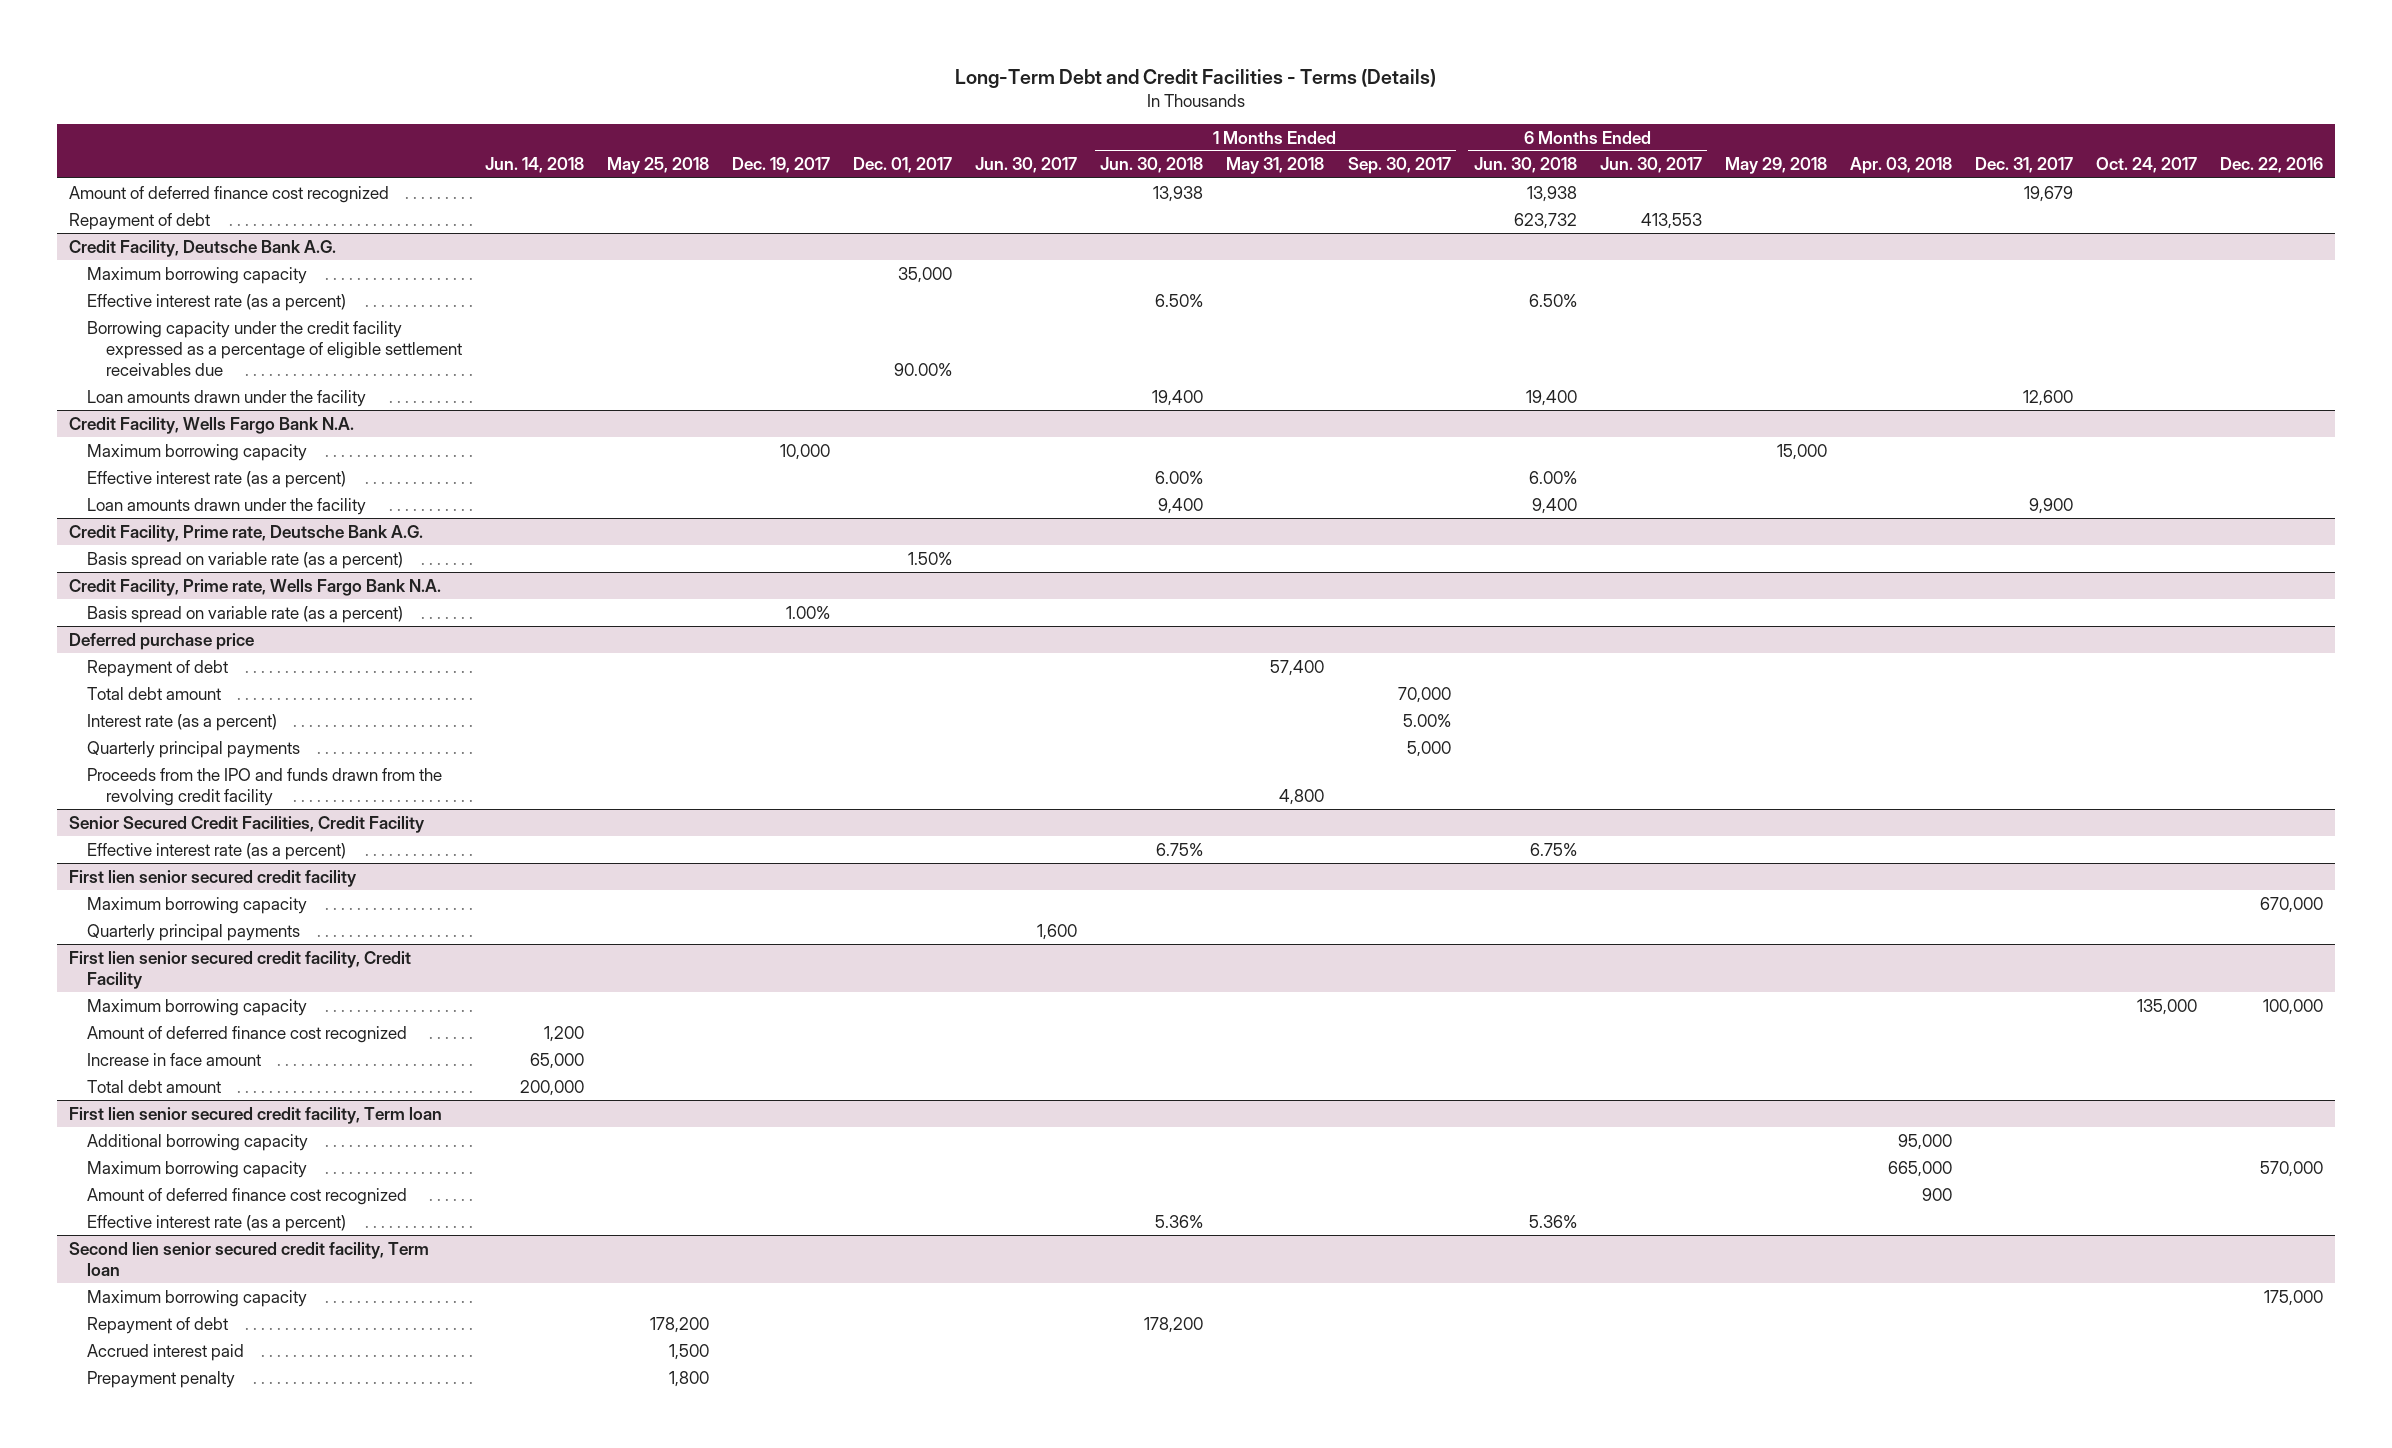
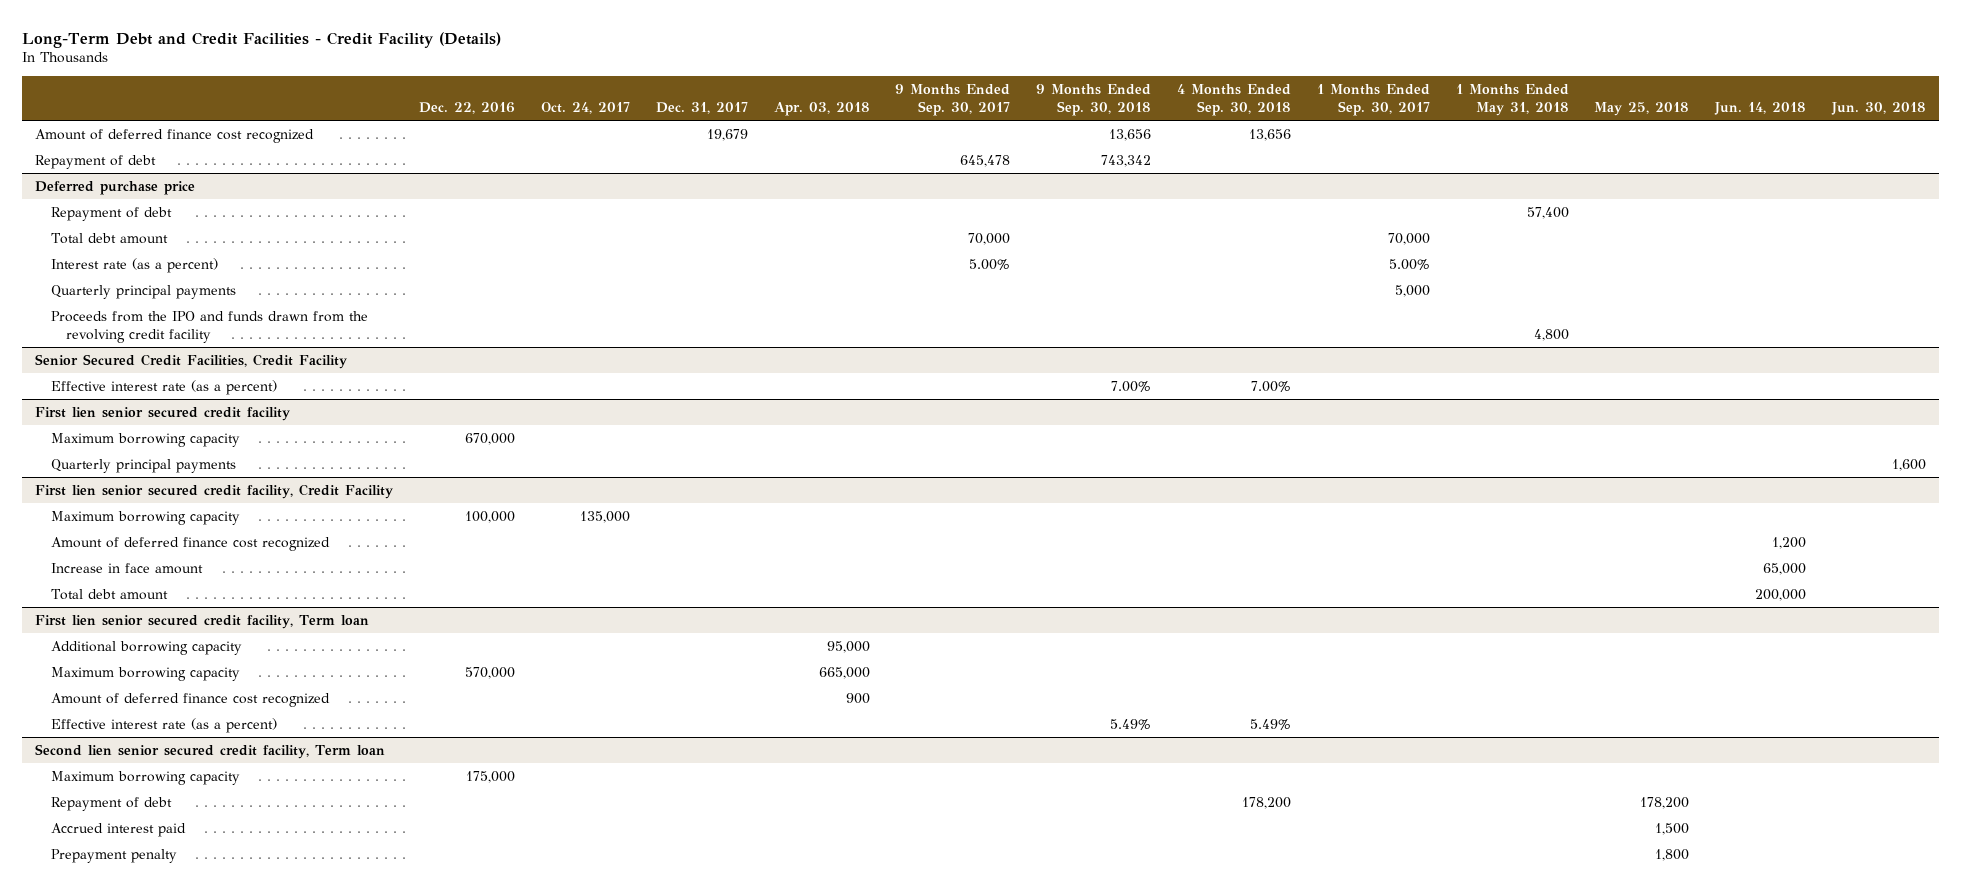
- Long-Term Debt and Credit Facilities - Terms (Details)
+ Long-Term Debt and Credit Facilities - Credit Facility (Details)
- | Jun. 14, 2018 | May 25, 2018 | Dec. 19, 2017 | Dec. 01, 2017 | Jun. 30, 2017 | 1 Months Ended Jun. 30, 2018 | 1 Months Ended May 31, 2018 | 1 Months Ended Sep. 30, 2017 | 6 Months Ended Jun. 30, 2018 | 6 Months Ended Jun. 30, 2017 | May 29, 2018 | Apr. 03, 2018 | Dec. 31, 2017 | Oct. 24, 2017 | Dec. 22, 2016
+ | Dec. 22, 2016 | Oct. 24, 2017 | Dec. 31, 2017 | Apr. 03, 2018 | 9 Months Ended Sep. 30, 2017 | 9 Months Ended Sep. 30, 2018 | 4 Months Ended Sep. 30, 2018 | 1 Months Ended Sep. 30, 2017 | 1 Months Ended May 31, 2018 | May 25, 2018 | Jun. 14, 2018 | Jun. 30, 2018
- Credit Facility, Deutsche Bank A.G.
- Maximum borrowing capacity | | | | 35,000 | | | | | | | | | | |
- Effective interest rate (as a percent) | | | | | | 6.50% | | | 6.50% | | | | | |
- Borrowing capacity under the credit facility expressed as a percentage of eligible settlement receivables due | | | | 90.00% | | | | | | | | | | |
- Loan amounts drawn under the facility | | | | | | 19,400 | | | 19,400 | | | | 12,600 | |
- Credit Facility, Wells Fargo Bank N.A.
- Maximum borrowing capacity | | | 10,000 | | | | | | | | 15,000 | | | |
- Effective interest rate (as a percent) | | | | | | 6.00% | | | 6.00% | | | | | |
- Loan amounts drawn under the facility | | | | | | 9,400 | | | 9,400 | | | | 9,900 | |
- Credit Facility, Prime rate, Deutsche Bank A.G.
- Basis spread on variable rate (as a percent) | | | | 1.50% | | | | | | | | | | |
- Credit Facility, Prime rate, Wells Fargo Bank N.A.
- Basis spread on variable rate (as a percent) | | | 1.00% | | | | | | | | | | | |

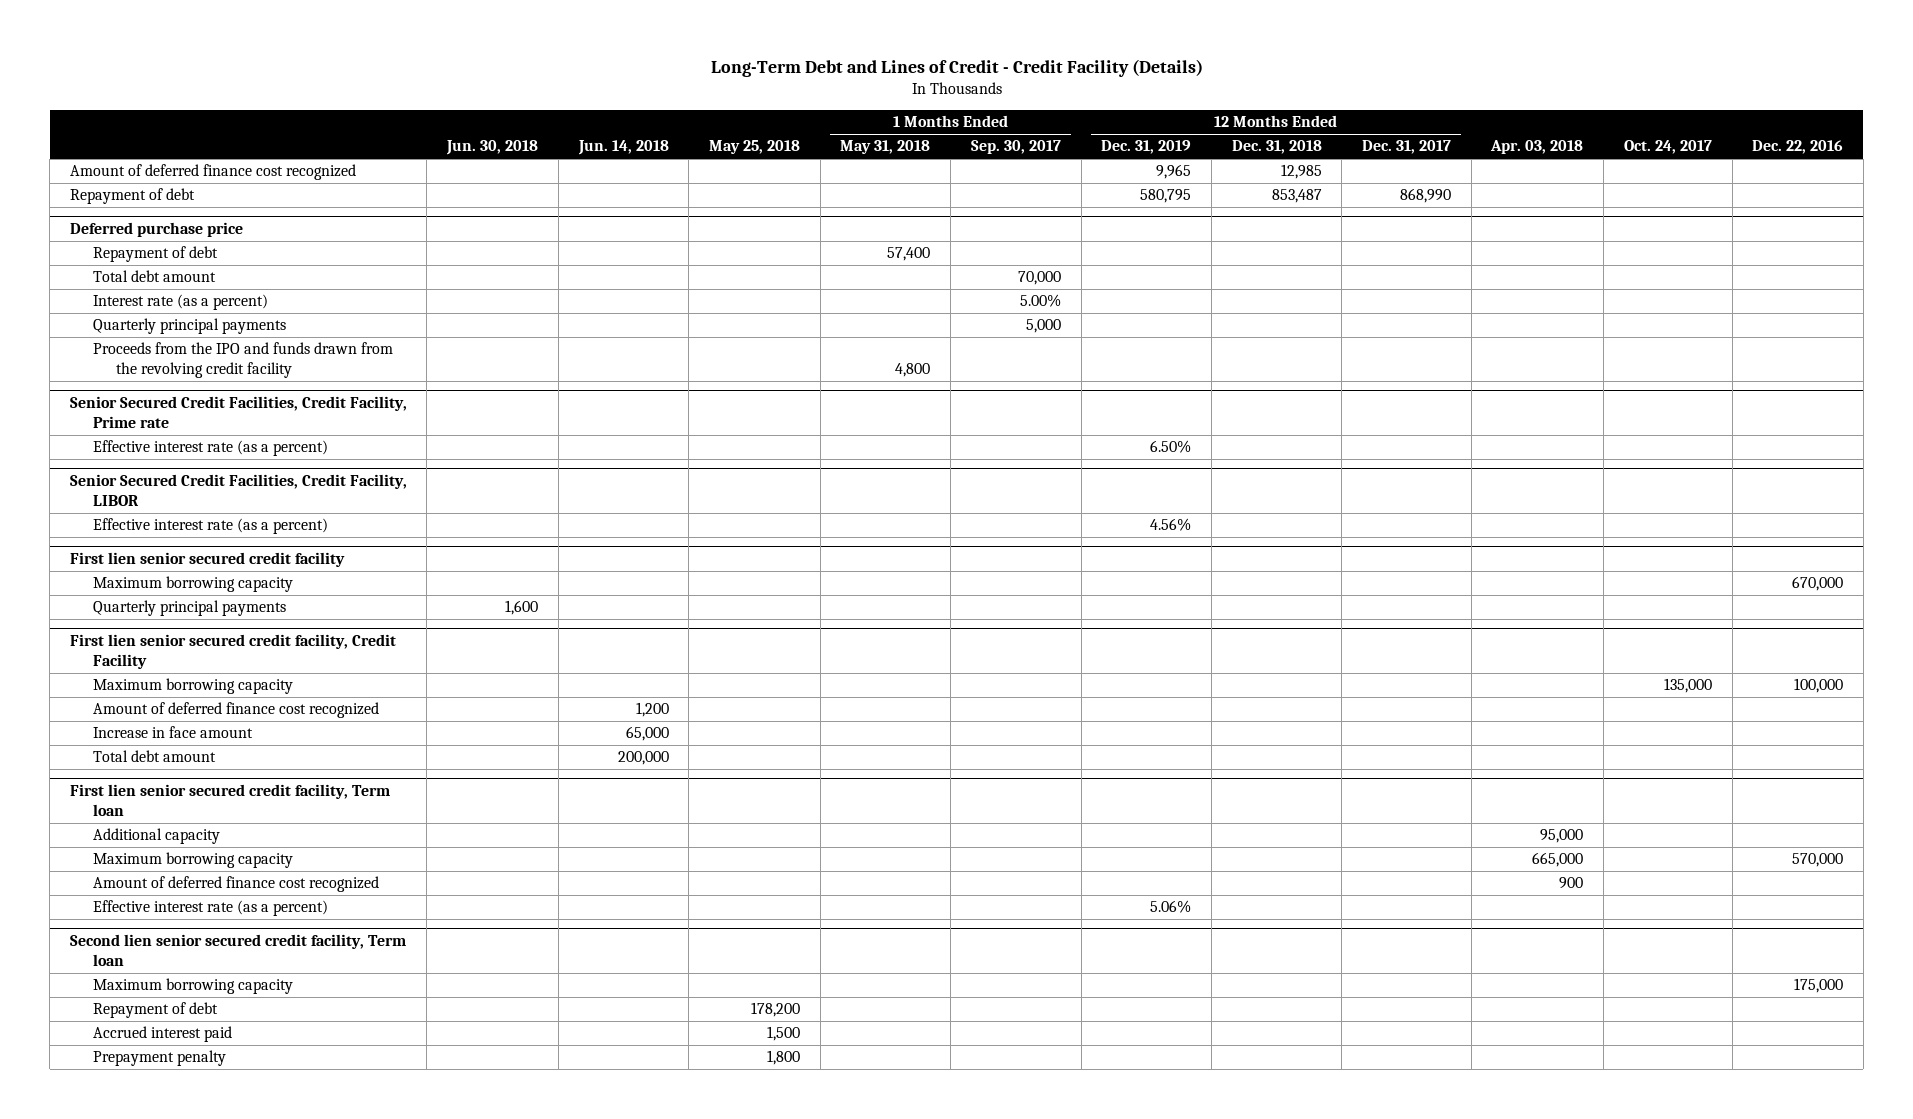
- Long-Term Debt and Credit Facilities - Credit Facility (Details)
+ Long-Term Debt and Lines of Credit - Credit Facility (Details)
- | Dec. 22, 2016 | Oct. 24, 2017 | Dec. 31, 2017 | Apr. 03, 2018 | 9 Months Ended Sep. 30, 2017 | 9 Months Ended Sep. 30, 2018 | 4 Months Ended Sep. 30, 2018 | 1 Months Ended Sep. 30, 2017 | 1 Months Ended May 31, 2018 | May 25, 2018 | Jun. 14, 2018 | Jun. 30, 2018
+ | Jun. 30, 2018 | Jun. 14, 2018 | May 25, 2018 | 1 Months Ended May 31, 2018 | 1 Months Ended Sep. 30, 2017 | 12 Months Ended Dec. 31, 2019 | 12 Months Ended Dec. 31, 2018 | 12 Months Ended Dec. 31, 2017 | Apr. 03, 2018 | Oct. 24, 2017 | Dec. 22, 2016
- Senior Secured Credit Facilities, Credit Facility
+ Senior Secured Credit Facilities, Credit Facility, Prime rate
+ Effective interest rate (as a percent) | | | | | | 6.50% | | | | |
+ Senior Secured Credit Facilities, Credit Facility, LIBOR
@ First lien senior secured credit facility, Term loan
- Additional borrowing capacity | | | | 95,000 | | | | | | | |
+ Additional capacity | | | | | | | | | 95,000 | |

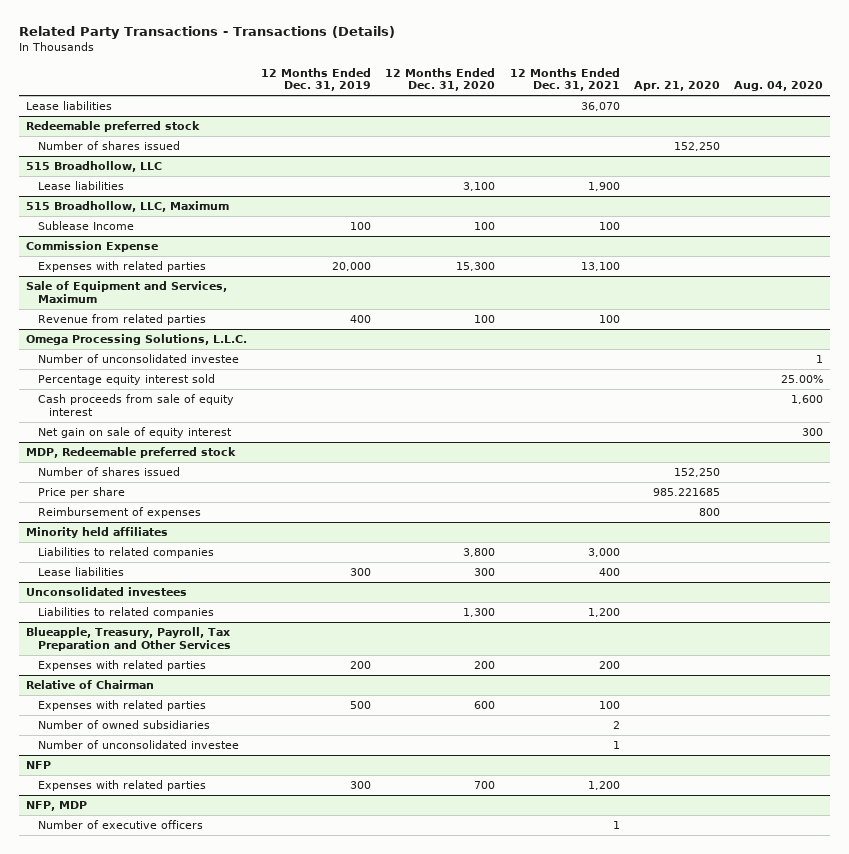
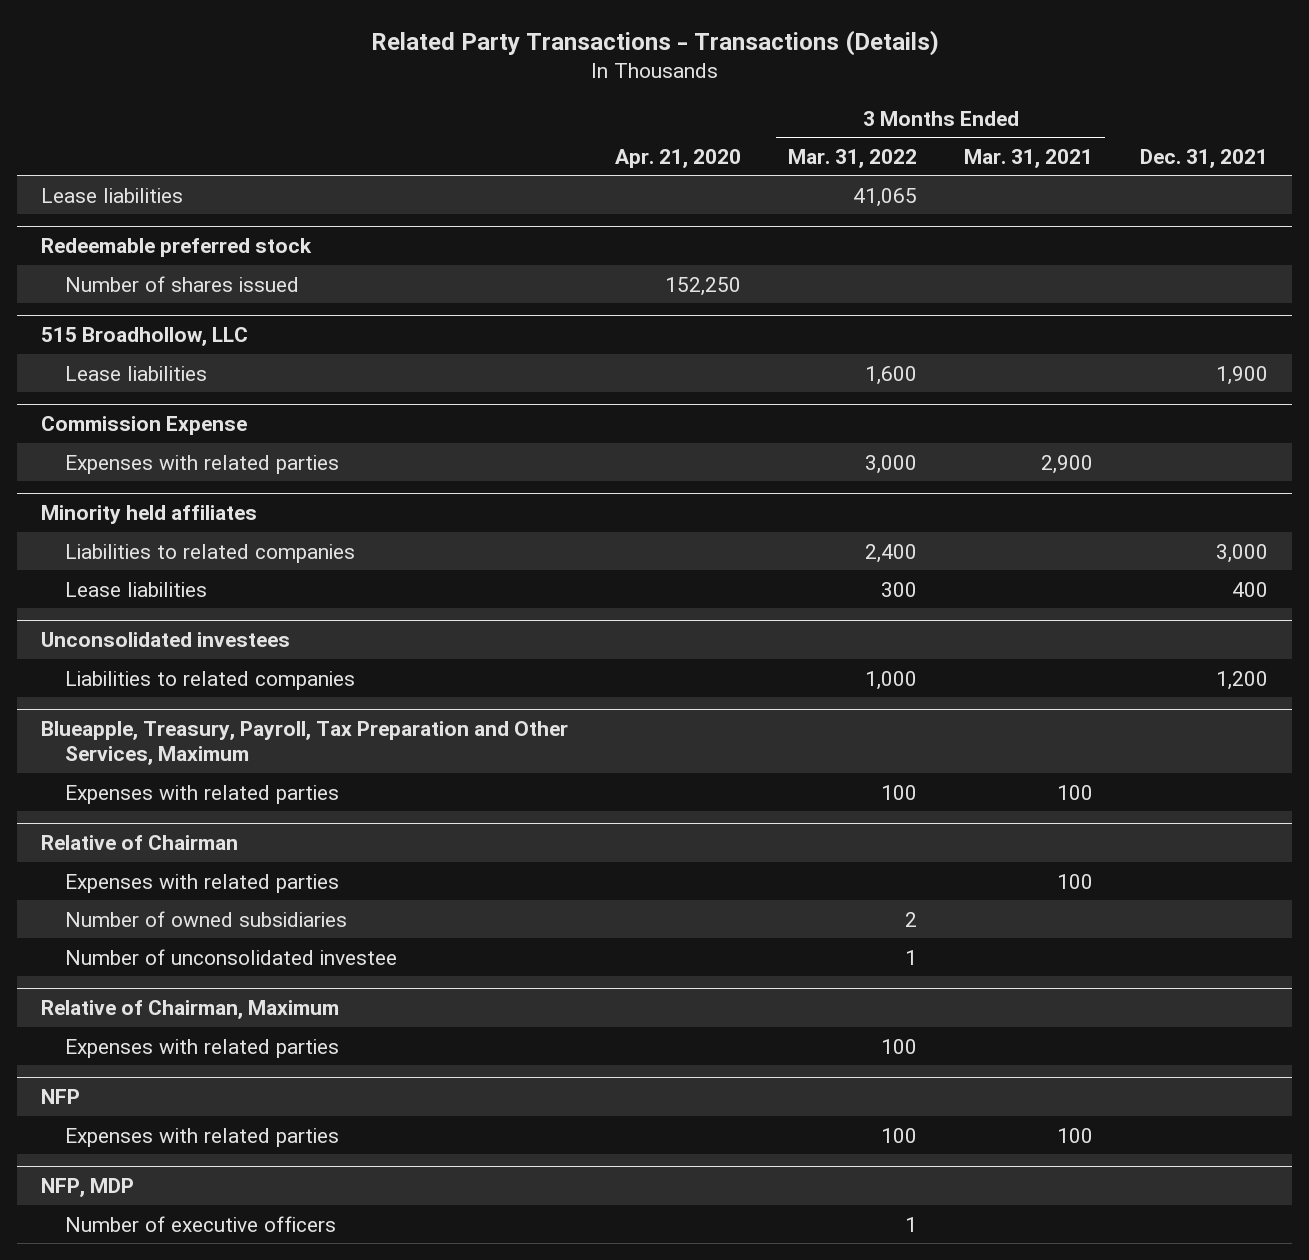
- | 12 Months Ended Dec. 31, 2019 | 12 Months Ended Dec. 31, 2020 | 12 Months Ended Dec. 31, 2021 | Apr. 21, 2020 | Aug. 04, 2020
+ | Apr. 21, 2020 | 3 Months Ended Mar. 31, 2022 | 3 Months Ended Mar. 31, 2021 | Dec. 31, 2021
- 515 Broadhollow, LLC, Maximum
- Sublease Income | 100 | 100 | 100 | |
- Sale of Equipment and Services, Maximum
- Revenue from related parties | 400 | 100 | 100 | |
- Omega Processing Solutions, L.L.C.
- Number of unconsolidated investee | | | | | 1
- Percentage equity interest sold | | | | | 25.00%
- Cash proceeds from sale of equity interest | | | | | 1,600
- Net gain on sale of equity interest | | | | | 300
- MDP, Redeemable preferred stock
- Number of shares issued | | | | 152,250 |
- Price per share | | | | 985.221685 |
- Reimbursement of expenses | | | | 800 |
- Blueapple, Treasury, Payroll, Tax Preparation and Other Services
+ Blueapple, Treasury, Payroll, Tax Preparation and Other Services, Maximum
+ Relative of Chairman, Maximum
+ Expenses with related parties | | 100 | |

